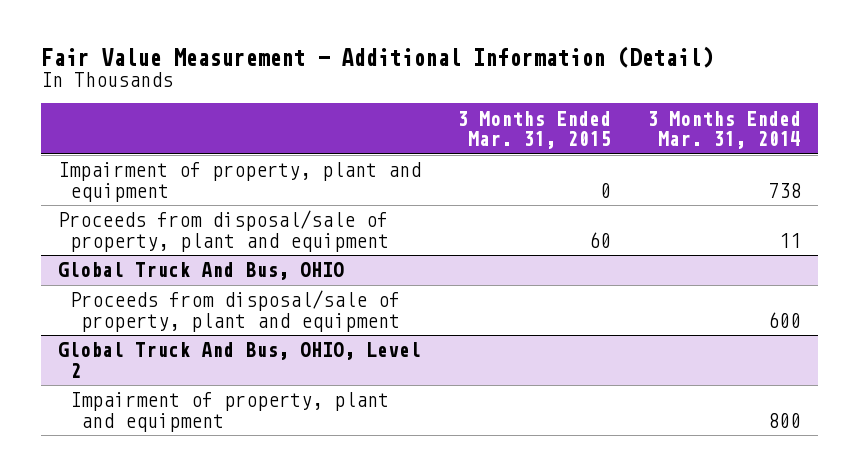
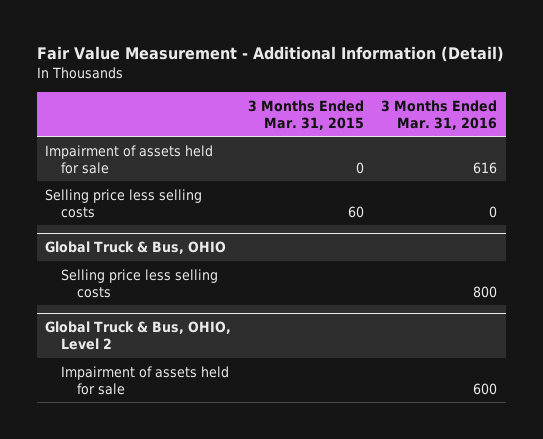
- | 3 Months Ended Mar. 31, 2015 | 3 Months Ended Mar. 31, 2014
+ | 3 Months Ended Mar. 31, 2015 | 3 Months Ended Mar. 31, 2016
- Impairment of property, plant and equipment | 0 | 738
- Proceeds from disposal/sale of property, plant and equipment | 60 | 11
- Global Truck And Bus, OHIO
- Proceeds from disposal/sale of property, plant and equipment | | 600
- Global Truck And Bus, OHIO, Level 2
- Impairment of property, plant and equipment | | 800
+ Impairment of assets held for sale | 0 | 616
+ Selling price less selling costs | 60 | 0
+ Global Truck & Bus, OHIO
+ Selling price less selling costs | | 800
+ Global Truck & Bus, OHIO, Level 2
+ Impairment of assets held for sale | | 600

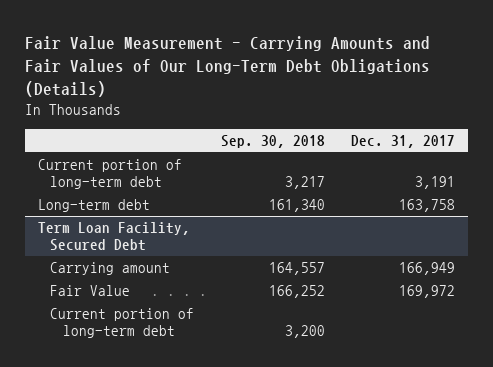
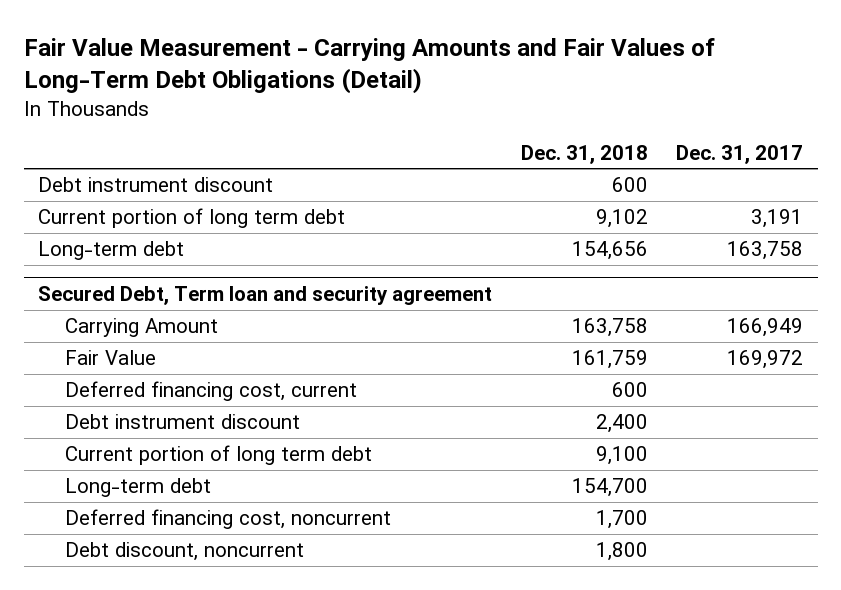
- Fair Value Measurement - Carrying Amounts and Fair Values of Our Long-Term Debt Obligations (Details)
+ Fair Value Measurement - Carrying Amounts and Fair Values of Long-Term Debt Obligations (Detail)
- | Sep. 30, 2018 | Dec. 31, 2017
+ | Dec. 31, 2018 | Dec. 31, 2017
- Current portion of long-term debt | 3,217 | 3,191
+ Debt instrument discount | 600 |
+ Current portion of long term debt | 9,102 | 3,191
- Term Loan Facility, Secured Debt
- Carrying amount | 164,557 | 166,949
+ Secured Debt, Term loan and security agreement
+ Carrying Amount | 163,758 | 166,949
- Current portion of long-term debt | 3,200 |
+ Deferred financing cost, current | 600 |
+ Debt instrument discount | 2,400 |
+ Current portion of long term debt | 9,100 |
+ Long-term debt | 154,700 |
+ Deferred financing cost, noncurrent | 1,700 |
+ Debt discount, noncurrent | 1,800 |

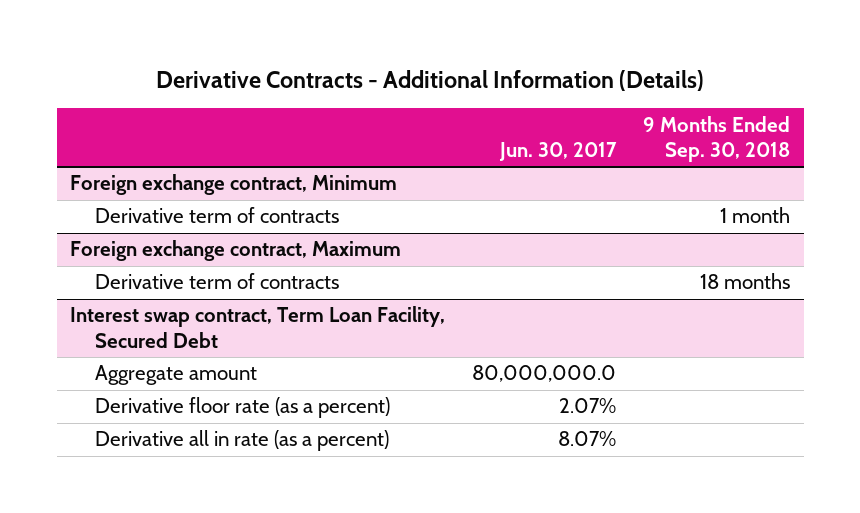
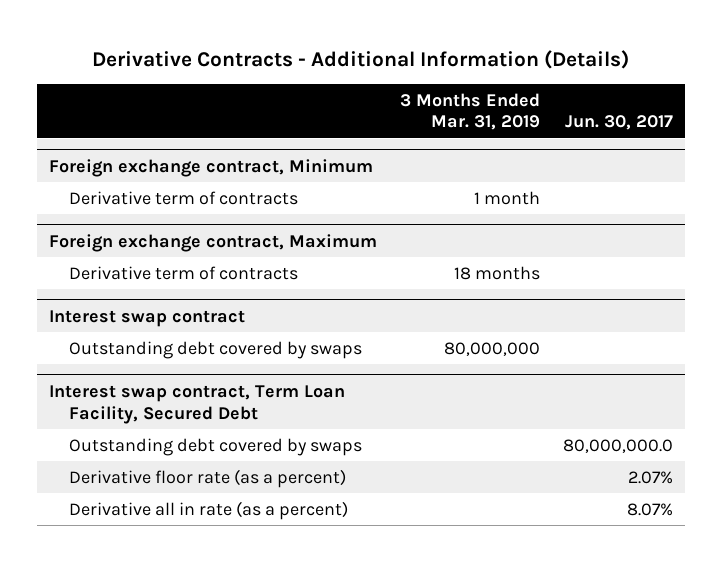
- | Jun. 30, 2017 | 9 Months Ended Sep. 30, 2018
+ | 3 Months Ended Mar. 31, 2019 | Jun. 30, 2017
+ Interest swap contract
+ Outstanding debt covered by swaps | 80,000,000 |
@ Interest swap contract, Term Loan Facility, Secured Debt
- Aggregate amount | 80,000,000.0 |
+ Outstanding debt covered by swaps | | 80,000,000.0

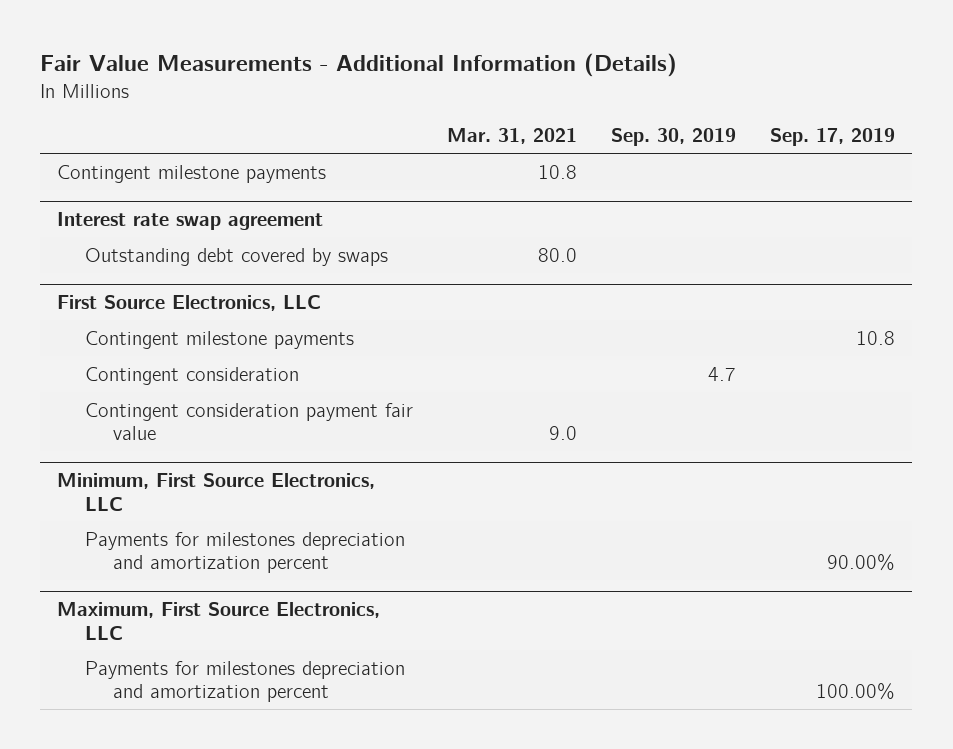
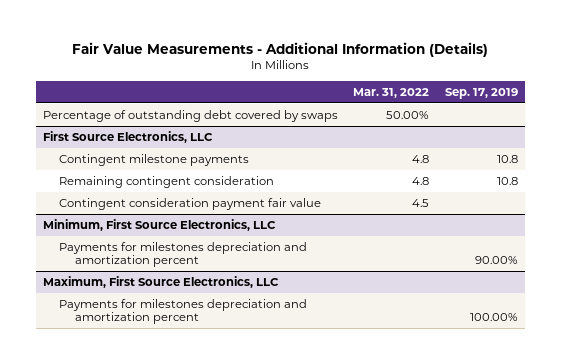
- | Mar. 31, 2021 | Sep. 30, 2019 | Sep. 17, 2019
+ | Mar. 31, 2022 | Sep. 17, 2019
- Contingent milestone payments | 10.8 | |
- Interest rate swap agreement
- Outstanding debt covered by swaps | 80.0 | |
+ Percentage of outstanding debt covered by swaps | 50.00% |
@ First Source Electronics, LLC
- Contingent consideration | | 4.7 |
+ Remaining contingent consideration | 4.8 | 10.8

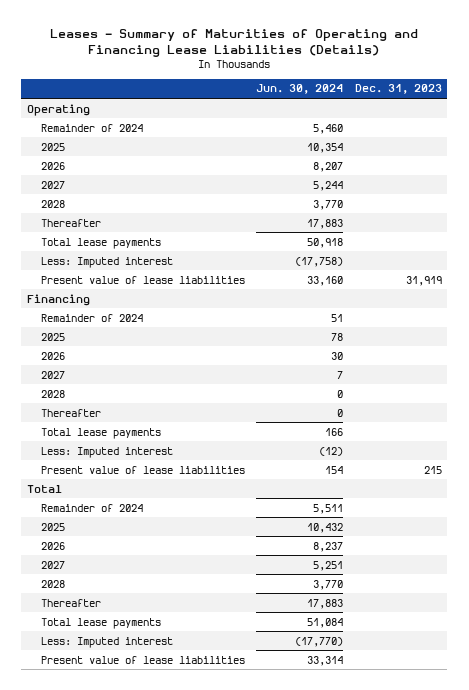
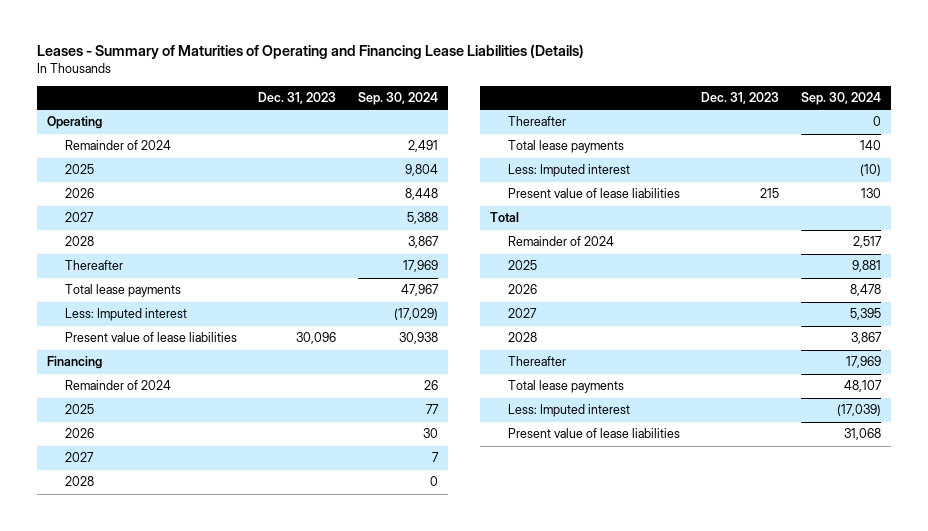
- | Jun. 30, 2024 | Dec. 31, 2023
+ | Dec. 31, 2023 | Sep. 30, 2024
- Present value of lease liabilities | 33,160 | 31,919
+ Present value of lease liabilities | 30,096 | 30,938

